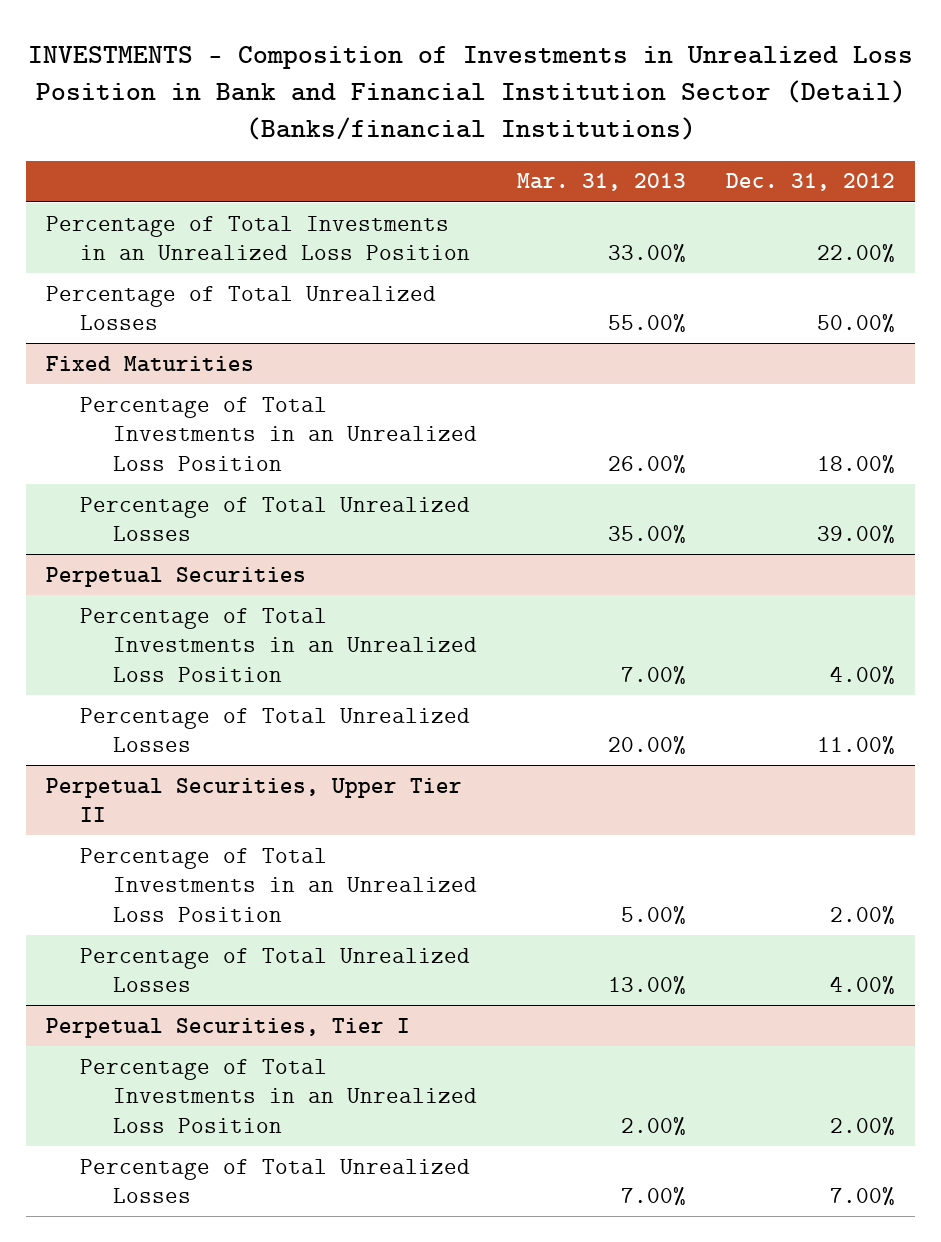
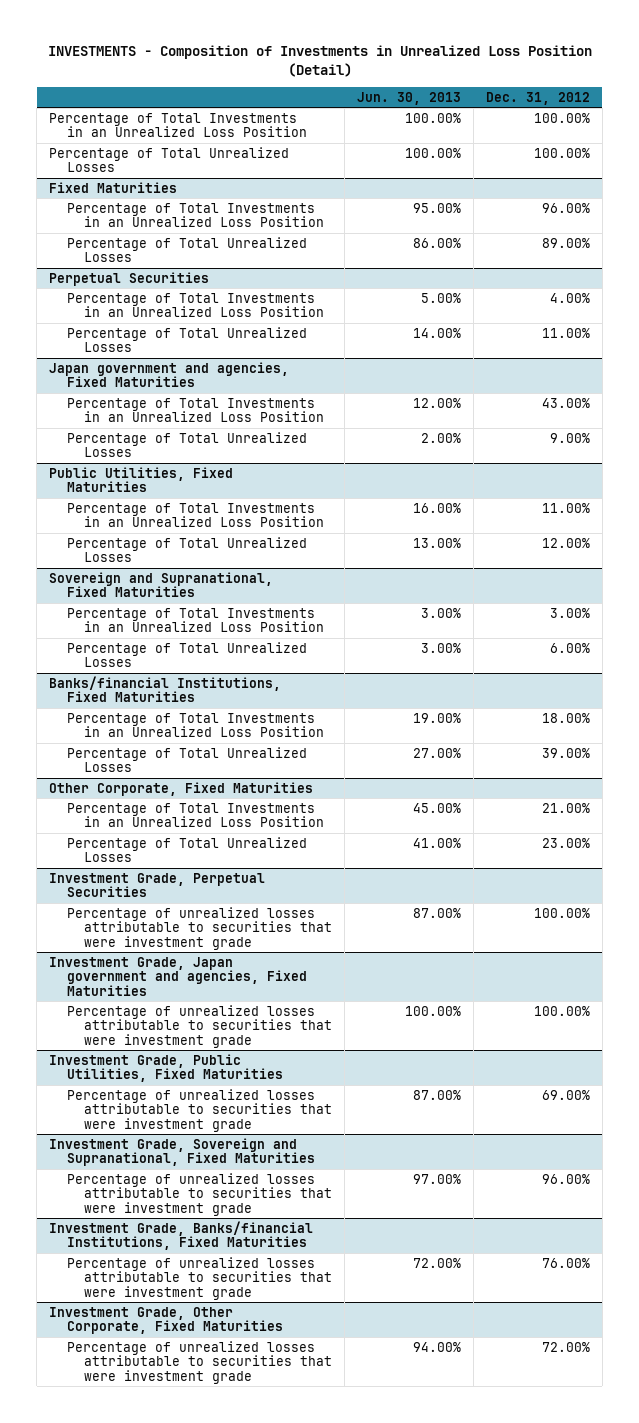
- INVESTMENTS - Composition of Investments in Unrealized Loss Position in Bank and Financial Institution Sector (Detail) (Banks/financial Institutions)
+ INVESTMENTS - Composition of Investments in Unrealized Loss Position (Detail)
- | Mar. 31, 2013 | Dec. 31, 2012
+ | Jun. 30, 2013 | Dec. 31, 2012
- Percentage of Total Investments in an Unrealized Loss Position | 33.00% | 22.00%
- Percentage of Total Unrealized Losses | 55.00% | 50.00%
+ Percentage of Total Investments in an Unrealized Loss Position | 100.00% | 100.00%
+ Percentage of Total Unrealized Losses | 100.00% | 100.00%
@ Fixed Maturities
- Percentage of Total Investments in an Unrealized Loss Position | 26.00% | 18.00%
- Percentage of Total Unrealized Losses | 35.00% | 39.00%
+ Percentage of Total Investments in an Unrealized Loss Position | 95.00% | 96.00%
+ Percentage of Total Unrealized Losses | 86.00% | 89.00%
- Perpetual Securities, Upper Tier II
- Percentage of Total Investments in an Unrealized Loss Position | 5.00% | 2.00%
- Percentage of Total Unrealized Losses | 13.00% | 4.00%
- Perpetual Securities, Tier I
- Percentage of Total Investments in an Unrealized Loss Position | 2.00% | 2.00%
- Percentage of Total Unrealized Losses | 7.00% | 7.00%
+ Japan government and agencies, Fixed Maturities
+ Percentage of Total Investments in an Unrealized Loss Position | 12.00% | 43.00%
+ Percentage of Total Unrealized Losses | 2.00% | 9.00%
+ Public Utilities, Fixed Maturities
+ Percentage of Total Investments in an Unrealized Loss Position | 16.00% | 11.00%
+ Percentage of Total Unrealized Losses | 13.00% | 12.00%
+ Sovereign and Supranational, Fixed Maturities
+ Percentage of Total Investments in an Unrealized Loss Position | 3.00% | 3.00%
+ Percentage of Total Unrealized Losses | 3.00% | 6.00%
+ Banks/financial Institutions, Fixed Maturities
+ Percentage of Total Investments in an Unrealized Loss Position | 19.00% | 18.00%
+ Percentage of Total Unrealized Losses | 27.00% | 39.00%
+ Other Corporate, Fixed Maturities
+ Percentage of Total Investments in an Unrealized Loss Position | 45.00% | 21.00%
+ Percentage of Total Unrealized Losses | 41.00% | 23.00%
+ Investment Grade, Perpetual Securities
+ Percentage of unrealized losses attributable to securities that were investment grade | 87.00% | 100.00%
+ Investment Grade, Japan government and agencies, Fixed Maturities
+ Percentage of unrealized losses attributable to securities that were investment grade | 100.00% | 100.00%
+ Investment Grade, Public Utilities, Fixed Maturities
+ Percentage of unrealized losses attributable to securities that were investment grade | 87.00% | 69.00%
+ Investment Grade, Sovereign and Supranational, Fixed Maturities
+ Percentage of unrealized losses attributable to securities that were investment grade | 97.00% | 96.00%
+ Investment Grade, Banks/financial Institutions, Fixed Maturities
+ Percentage of unrealized losses attributable to securities that were investment grade | 72.00% | 76.00%
+ Investment Grade, Other Corporate, Fixed Maturities
+ Percentage of unrealized losses attributable to securities that were investment grade | 94.00% | 72.00%

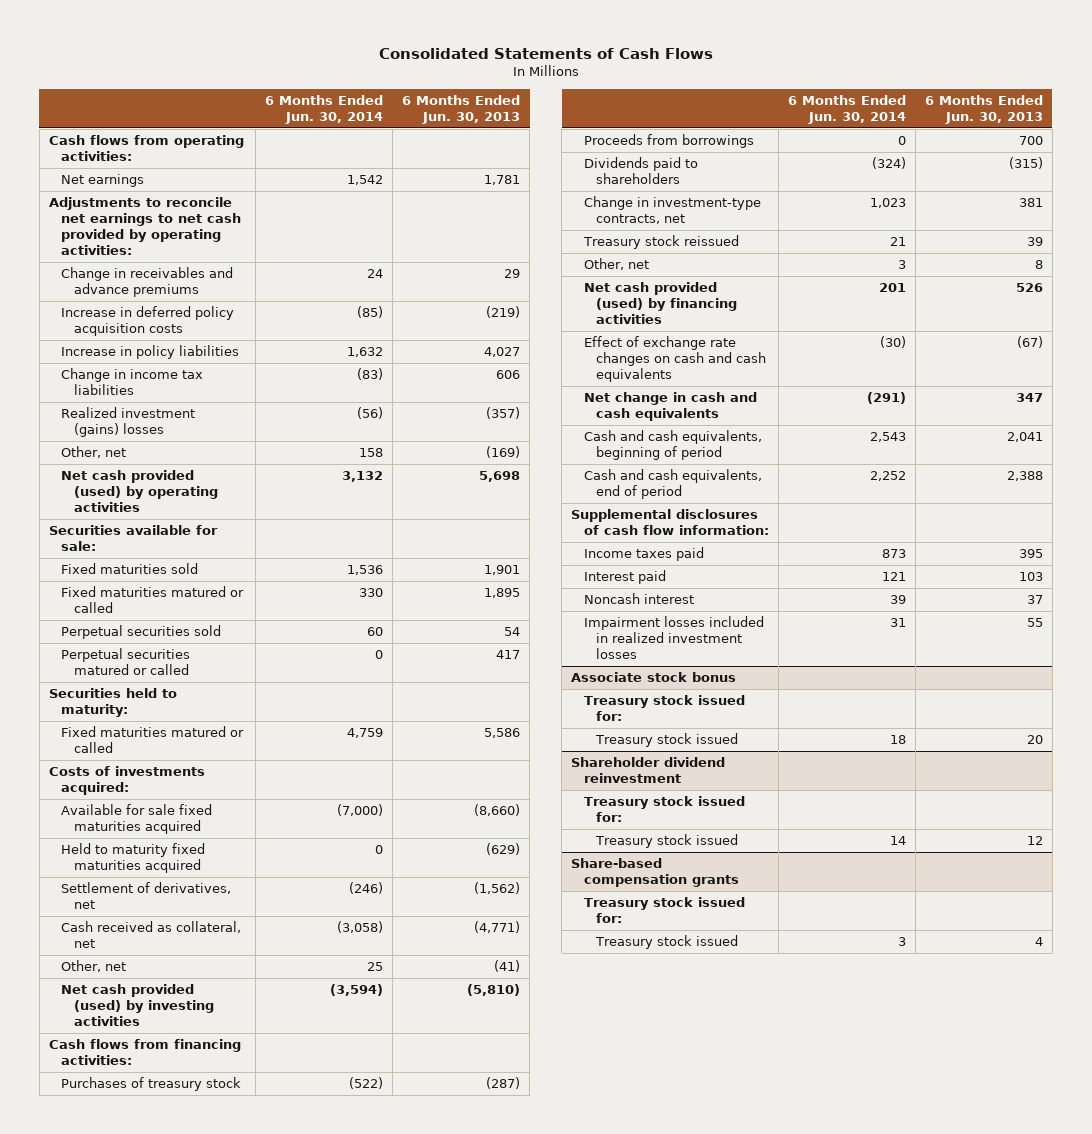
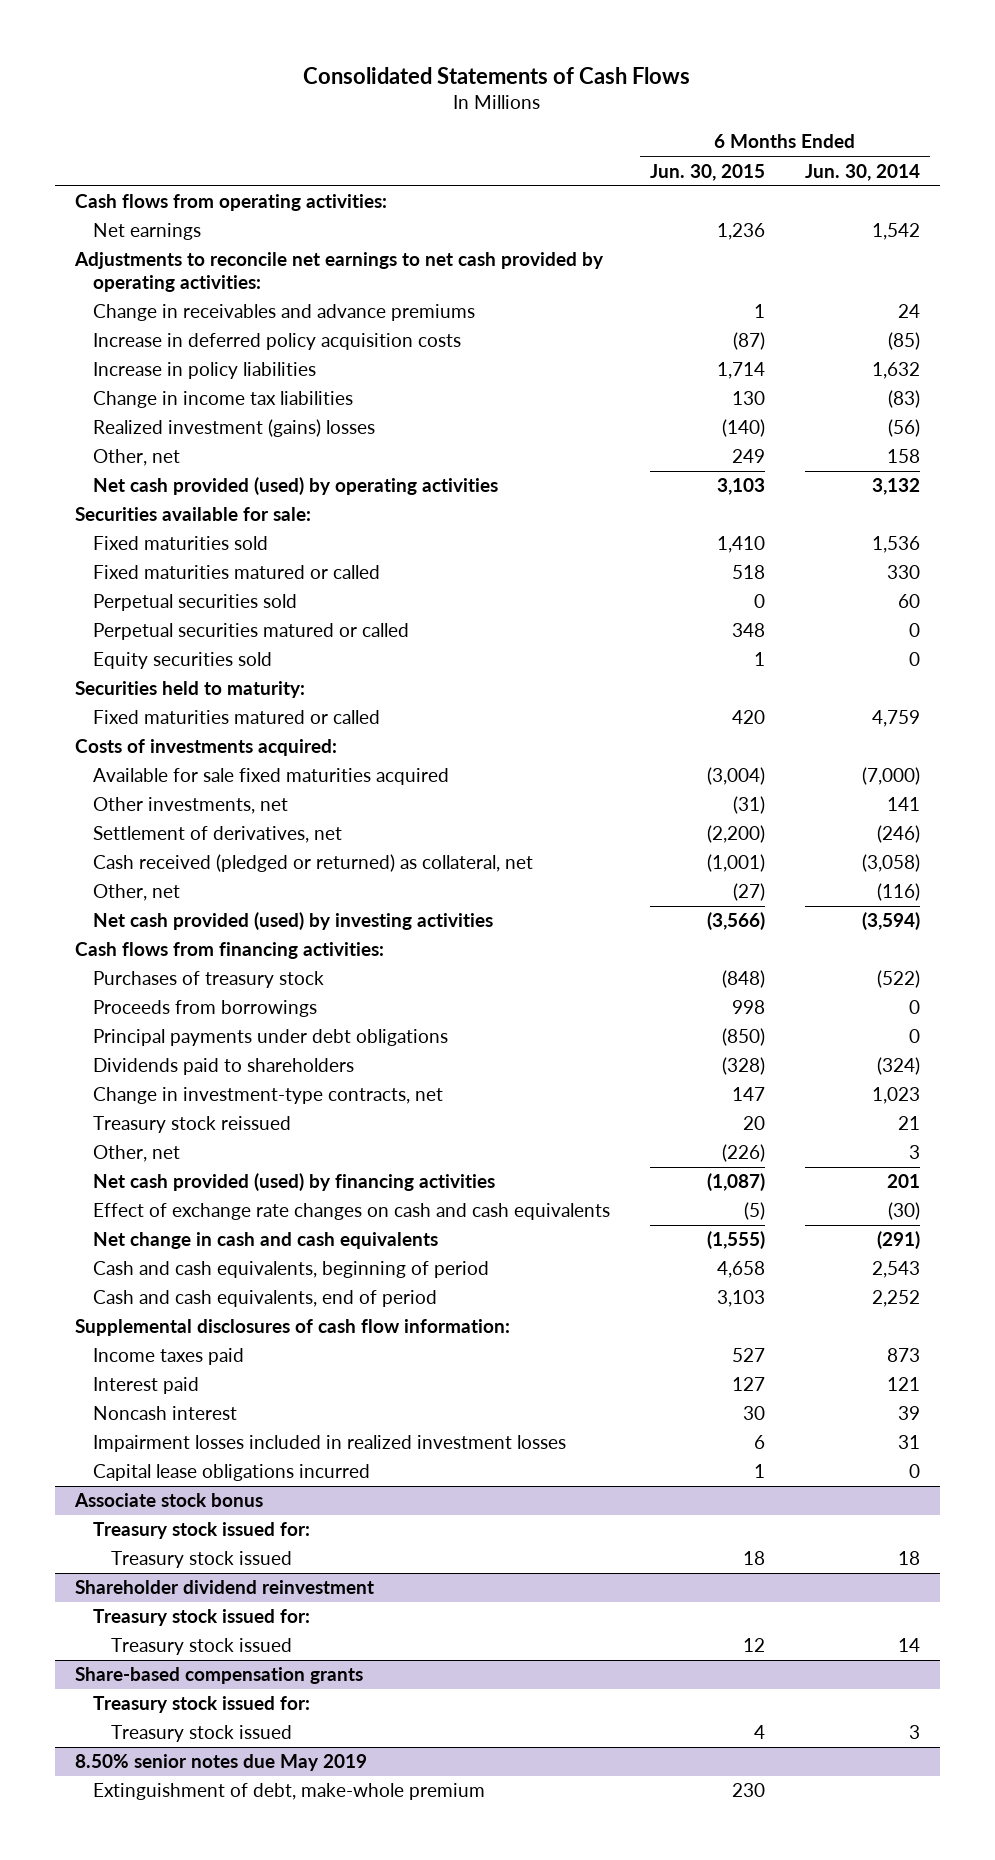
- | 6 Months Ended Jun. 30, 2014 | 6 Months Ended Jun. 30, 2013
+ | 6 Months Ended Jun. 30, 2015 | 6 Months Ended Jun. 30, 2014
+ Equity securities sold | 1 | 0
- Held to maturity fixed maturities acquired | 0 | (629)
+ Other investments, net | (31) | 141
- Cash received as collateral, net | (3,058) | (4,771)
- Other, net | 25 | (41)
+ Cash received (pledged or returned) as collateral, net | (1,001) | (3,058)
+ Other, net | (27) | (116)
+ Principal payments under debt obligations | (850) | 0
+ Capital lease obligations incurred | 1 | 0
+ 8.50% senior notes due May 2019
+ Extinguishment of debt, make-whole premium | 230 |

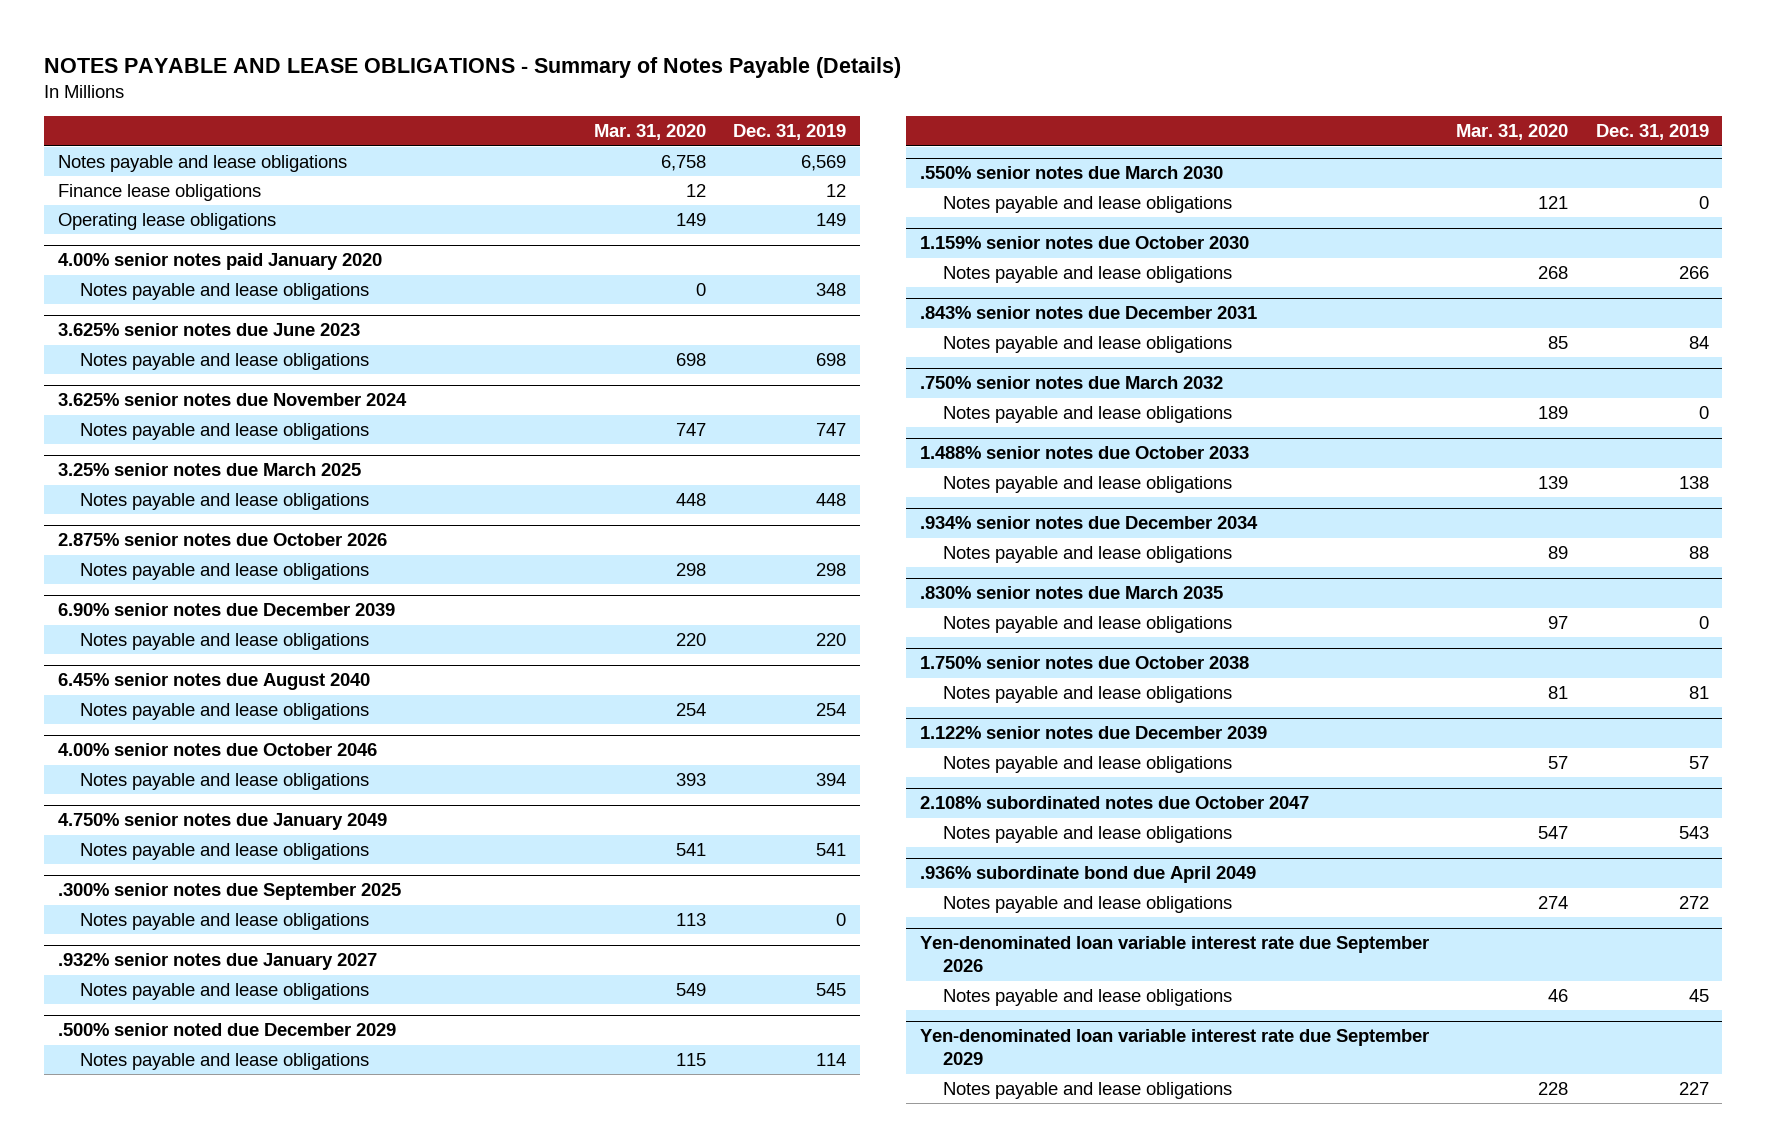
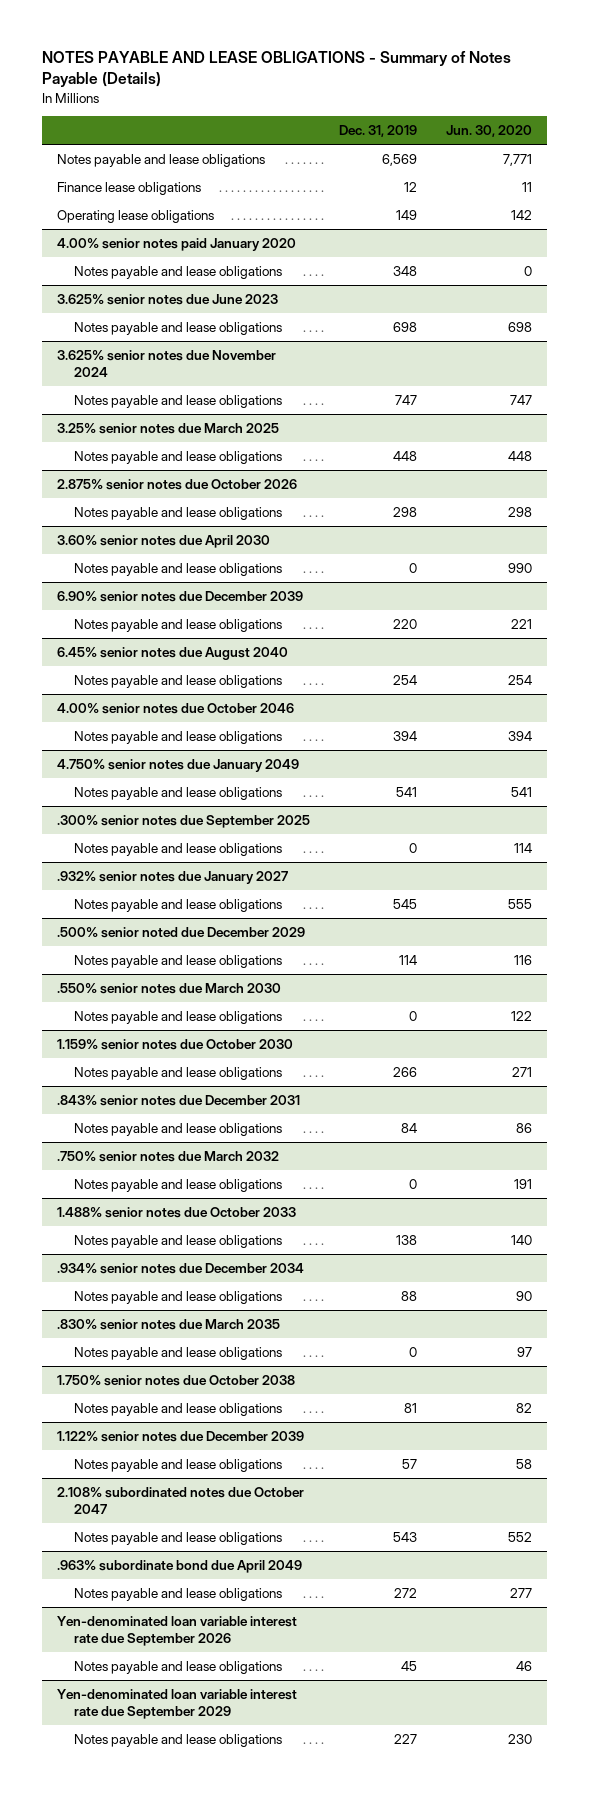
- | Mar. 31, 2020 | Dec. 31, 2019
+ | Dec. 31, 2019 | Jun. 30, 2020
+ 3.60% senior notes due April 2030
+ Notes payable and lease obligations | 0 | 990
- .936% subordinate bond due April 2049
+ .963% subordinate bond due April 2049

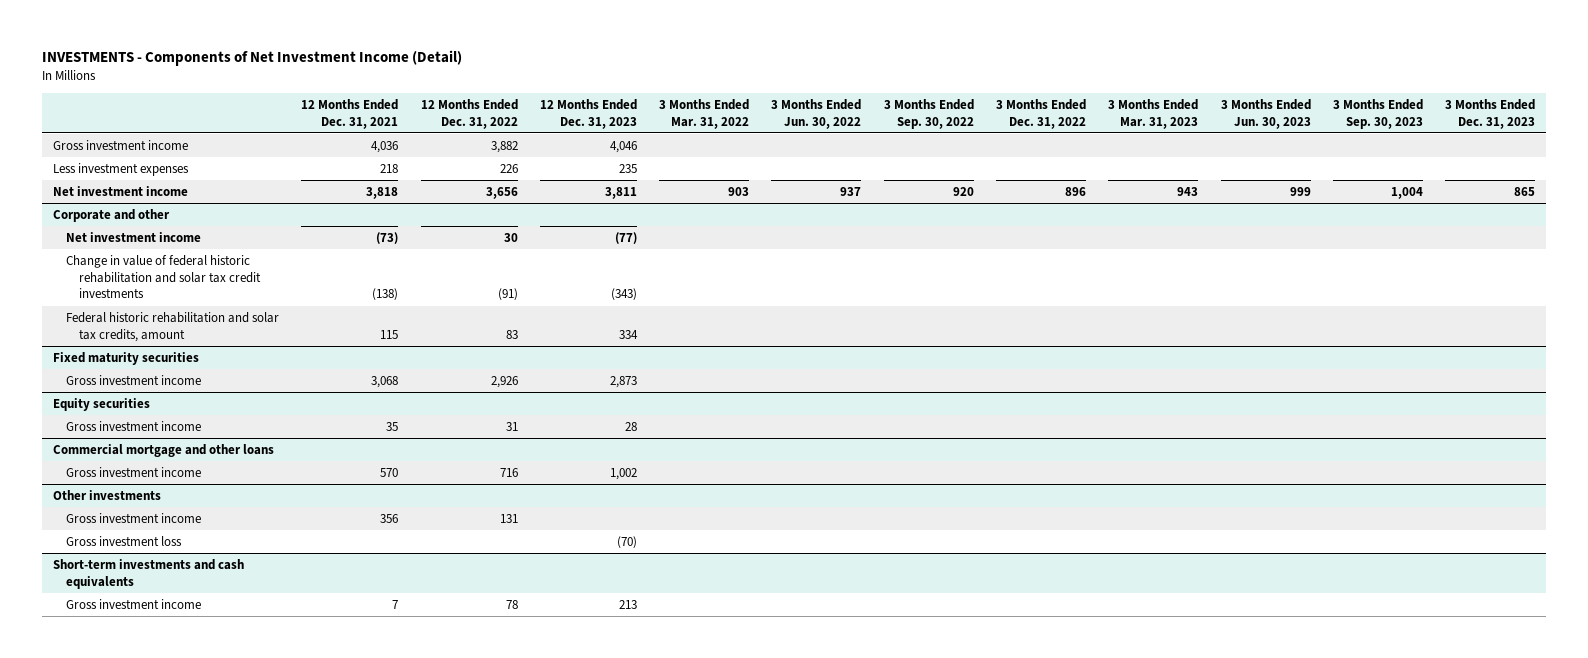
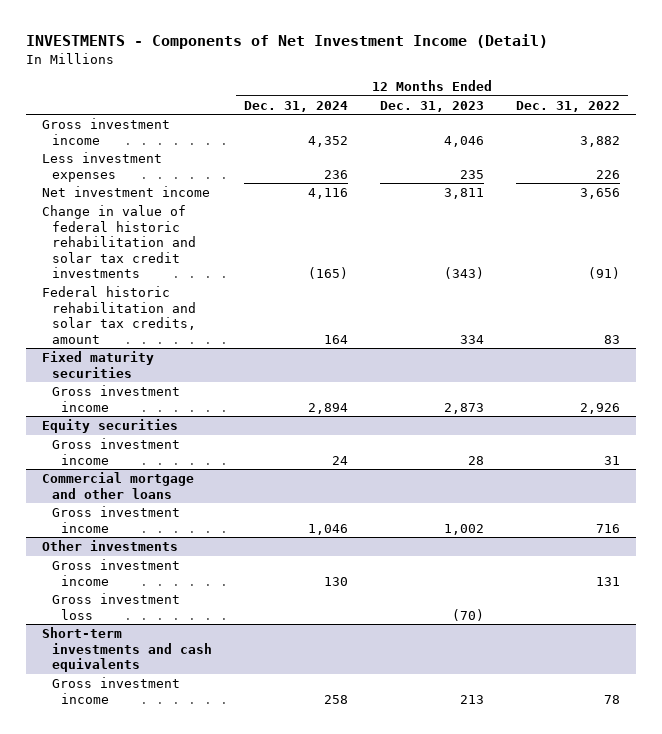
- | 12 Months Ended Dec. 31, 2021 | 12 Months Ended Dec. 31, 2022 | 12 Months Ended Dec. 31, 2023 | 3 Months Ended Mar. 31, 2022 | 3 Months Ended Jun. 30, 2022 | 3 Months Ended Sep. 30, 2022 | 3 Months Ended Dec. 31, 2022 | 3 Months Ended Mar. 31, 2023 | 3 Months Ended Jun. 30, 2023 | 3 Months Ended Sep. 30, 2023 | 3 Months Ended Dec. 31, 2023
+ | 12 Months Ended Dec. 31, 2024 | 12 Months Ended Dec. 31, 2023 | 12 Months Ended Dec. 31, 2022
- Corporate and other
- Net investment income | (73) | 30 | (77) | | | | | | | |

